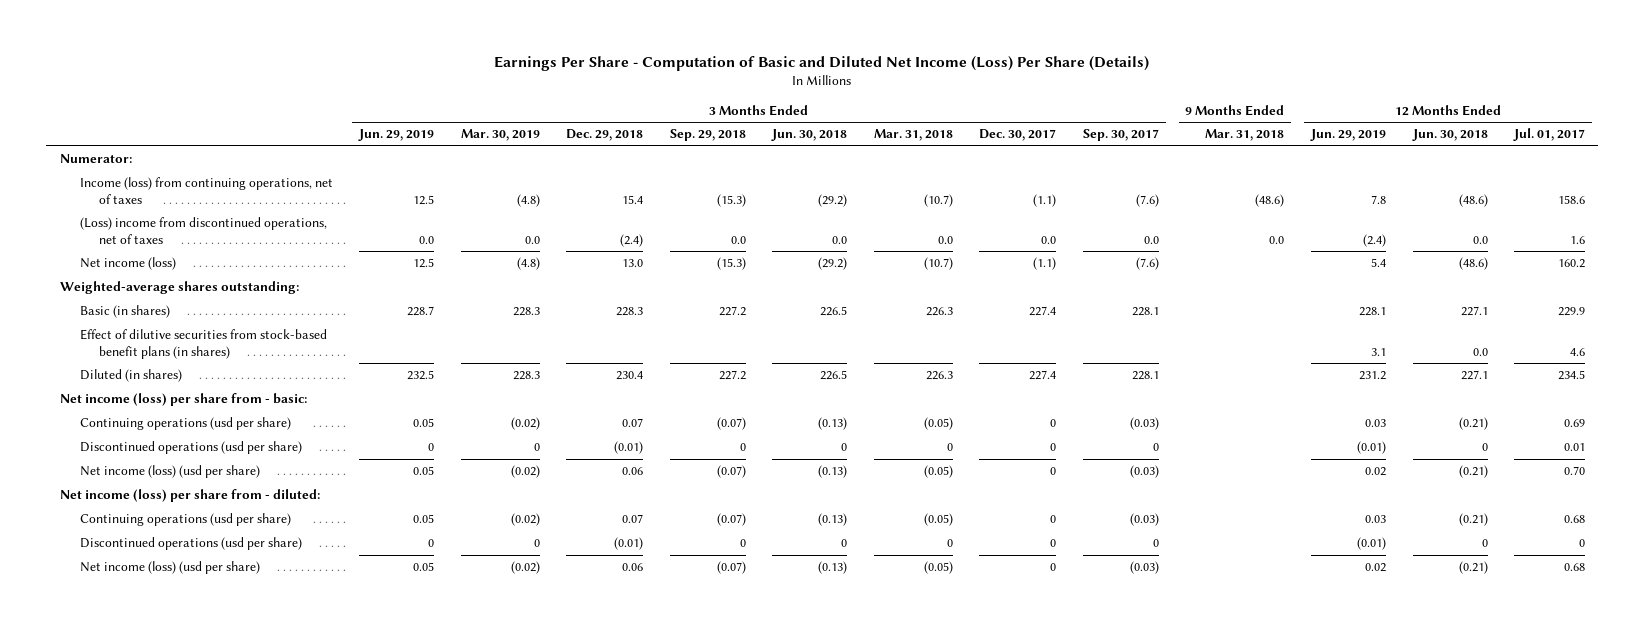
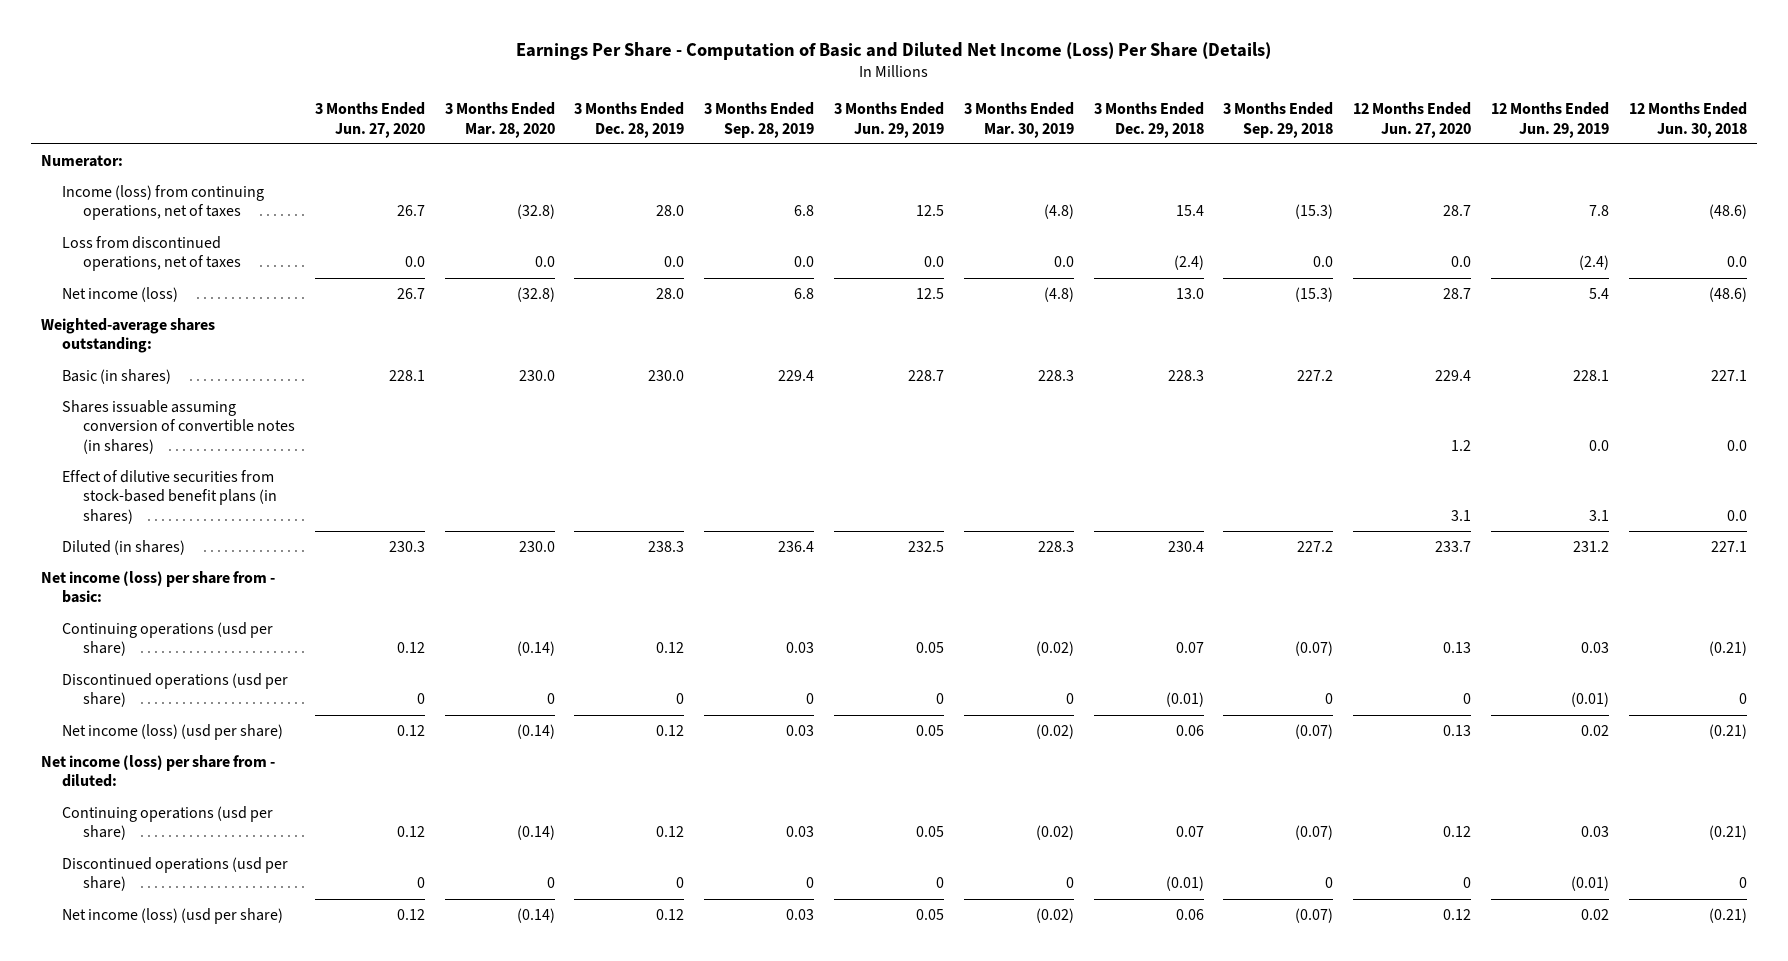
- | 3 Months Ended Jun. 29, 2019 | 3 Months Ended Mar. 30, 2019 | 3 Months Ended Dec. 29, 2018 | 3 Months Ended Sep. 29, 2018 | 3 Months Ended Jun. 30, 2018 | 3 Months Ended Mar. 31, 2018 | 3 Months Ended Dec. 30, 2017 | 3 Months Ended Sep. 30, 2017 | 9 Months Ended Mar. 31, 2018 | 12 Months Ended Jun. 29, 2019 | 12 Months Ended Jun. 30, 2018 | 12 Months Ended Jul. 01, 2017
+ | 3 Months Ended Jun. 27, 2020 | 3 Months Ended Mar. 28, 2020 | 3 Months Ended Dec. 28, 2019 | 3 Months Ended Sep. 28, 2019 | 3 Months Ended Jun. 29, 2019 | 3 Months Ended Mar. 30, 2019 | 3 Months Ended Dec. 29, 2018 | 3 Months Ended Sep. 29, 2018 | 12 Months Ended Jun. 27, 2020 | 12 Months Ended Jun. 29, 2019 | 12 Months Ended Jun. 30, 2018
- (Loss) income from discontinued operations, net of taxes | 0.0 | 0.0 | (2.4) | 0.0 | 0.0 | 0.0 | 0.0 | 0.0 | 0.0 | (2.4) | 0.0 | 1.6
+ Loss from discontinued operations, net of taxes | 0.0 | 0.0 | 0.0 | 0.0 | 0.0 | 0.0 | (2.4) | 0.0 | 0.0 | (2.4) | 0.0
+ Shares issuable assuming conversion of convertible notes (in shares) | | | | | | | | | 1.2 | 0.0 | 0.0

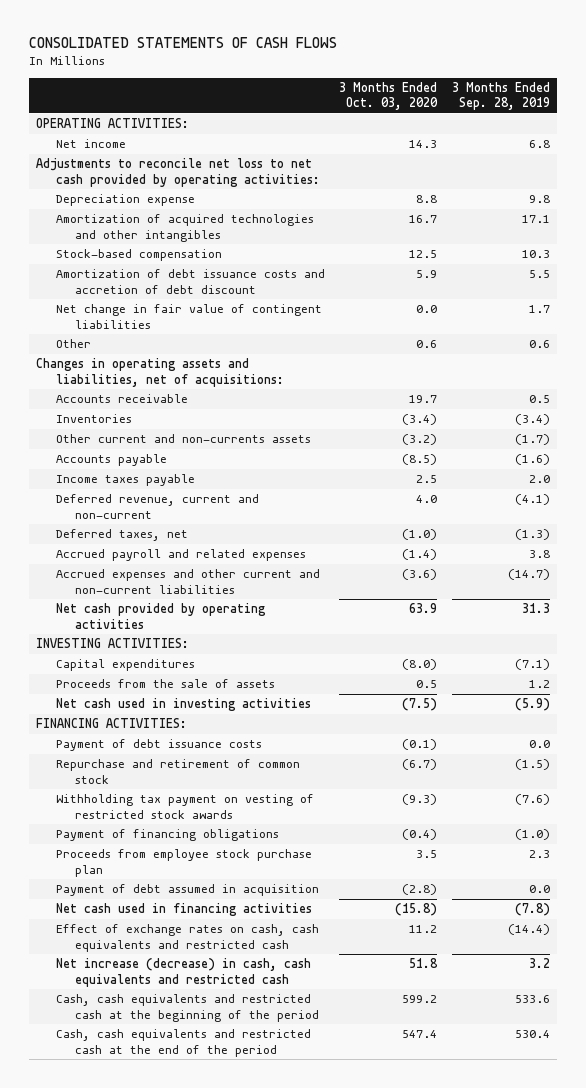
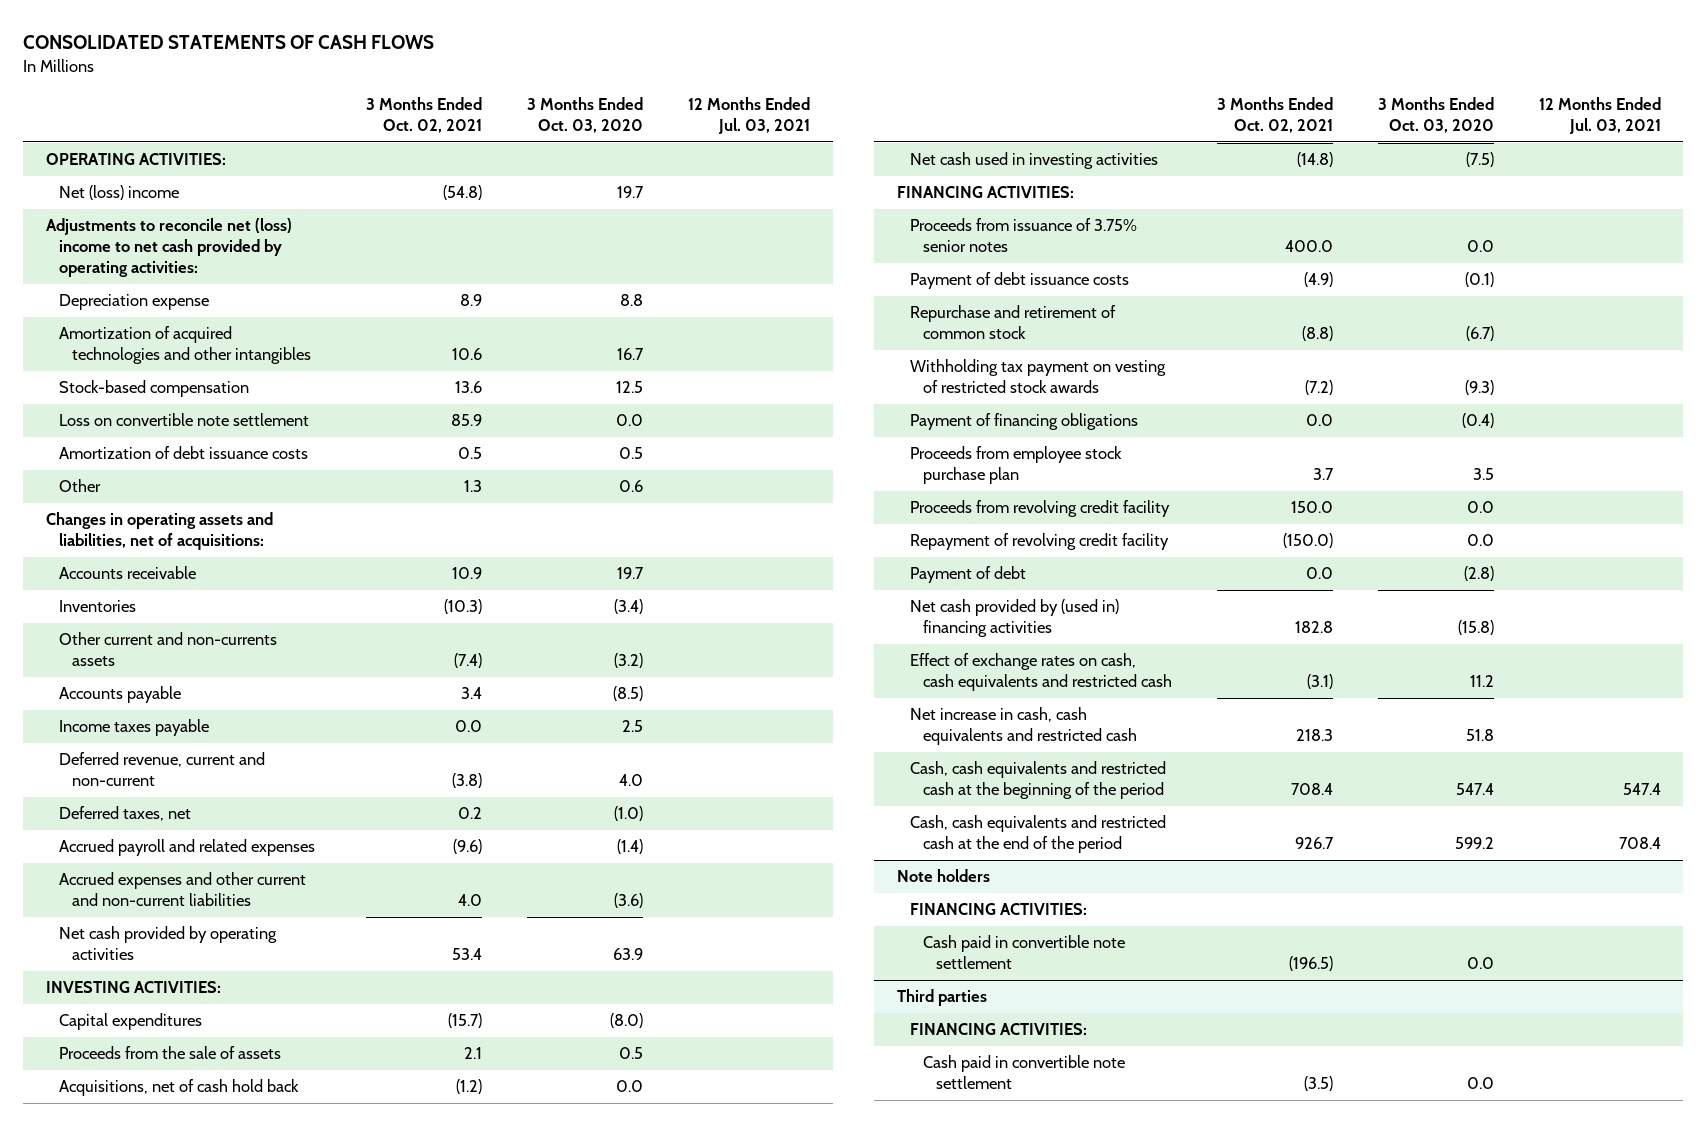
- | 3 Months Ended Oct. 03, 2020 | 3 Months Ended Sep. 28, 2019
+ | 3 Months Ended Oct. 02, 2021 | 3 Months Ended Oct. 03, 2020 | 12 Months Ended Jul. 03, 2021
- Net income | 14.3 | 6.8
- Adjustments to reconcile net loss to net cash provided by operating activities:
+ Net (loss) income | (54.8) | 19.7 |
+ Adjustments to reconcile net (loss) income to net cash provided by operating activities:
- Amortization of debt issuance costs and accretion of debt discount | 5.9 | 5.5
- Net change in fair value of contingent liabilities | 0.0 | 1.7
+ Loss on convertible note settlement | 85.9 | 0.0 |
+ Amortization of debt issuance costs | 0.5 | 0.5 |
+ Acquisitions, net of cash hold back | (1.2) | 0.0 |
+ Proceeds from issuance of 3.75% senior notes | 400.0 | 0.0 |
- Payment of debt assumed in acquisition | (2.8) | 0.0
- Net cash used in financing activities | (15.8) | (7.8)
+ Proceeds from revolving credit facility | 150.0 | 0.0 |
+ Repayment of revolving credit facility | (150.0) | 0.0 |
+ Payment of debt | 0.0 | (2.8) |
+ Net cash provided by (used in) financing activities | 182.8 | (15.8) |
- Net increase (decrease) in cash, cash equivalents and restricted cash | 51.8 | 3.2
- Cash, cash equivalents and restricted cash at the beginning of the period | 599.2 | 533.6
- Cash, cash equivalents and restricted cash at the end of the period | 547.4 | 530.4
+ Net increase in cash, cash equivalents and restricted cash | 218.3 | 51.8 |
+ Cash, cash equivalents and restricted cash at the beginning of the period | 708.4 | 547.4 | 547.4
+ Cash, cash equivalents and restricted cash at the end of the period | 926.7 | 599.2 | 708.4
+ Note holders
+ FINANCING ACTIVITIES:
+ Cash paid in convertible note settlement | (196.5) | 0.0 |
+ Third parties
+ FINANCING ACTIVITIES:
+ Cash paid in convertible note settlement | (3.5) | 0.0 |

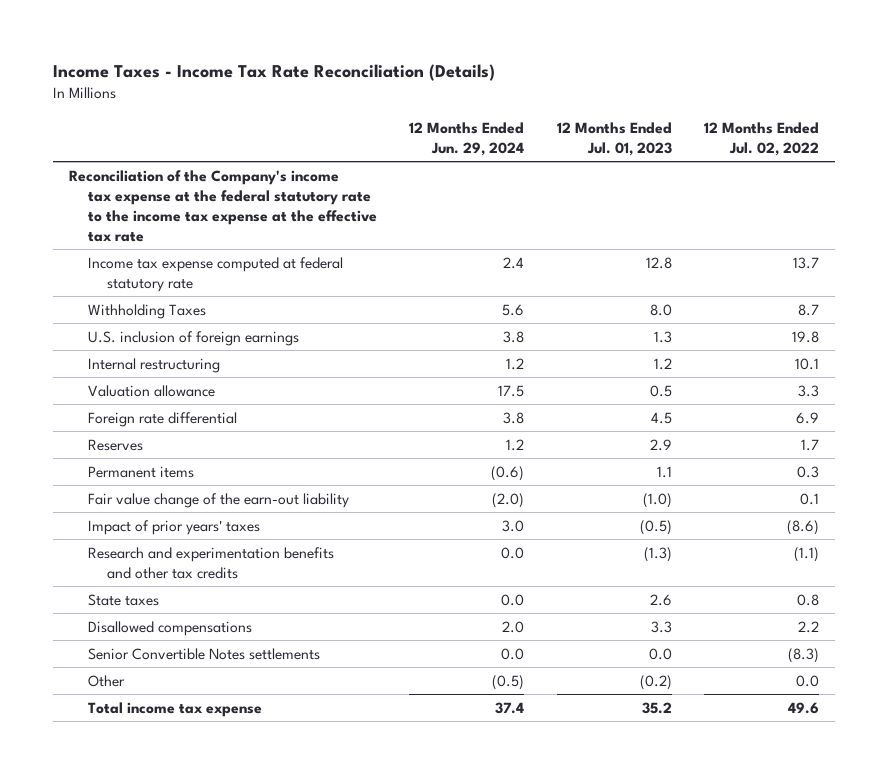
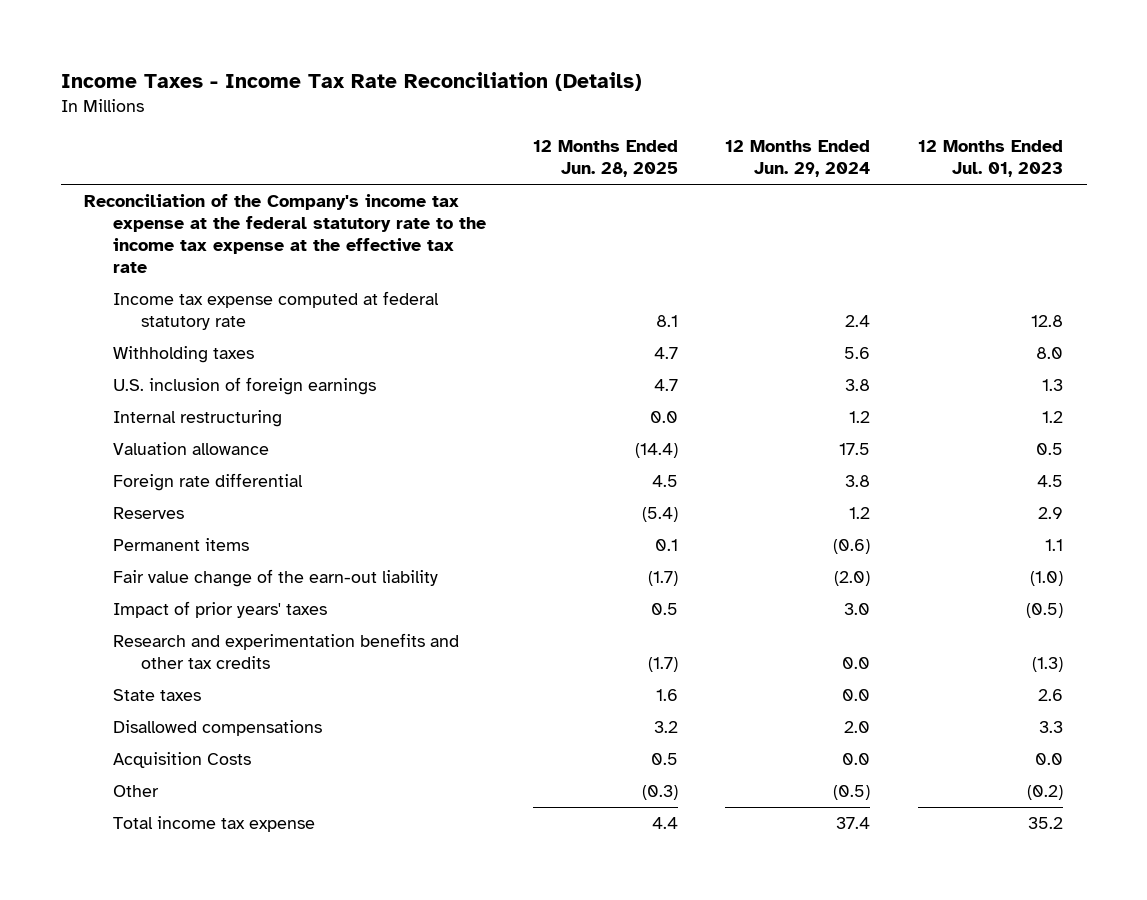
- | 12 Months Ended Jun. 29, 2024 | 12 Months Ended Jul. 01, 2023 | 12 Months Ended Jul. 02, 2022
+ | 12 Months Ended Jun. 28, 2025 | 12 Months Ended Jun. 29, 2024 | 12 Months Ended Jul. 01, 2023
- Withholding Taxes | 5.6 | 8.0 | 8.7
+ Withholding taxes | 4.7 | 5.6 | 8.0
- Senior Convertible Notes settlements | 0.0 | 0.0 | (8.3)
+ Acquisition Costs | 0.5 | 0.0 | 0.0

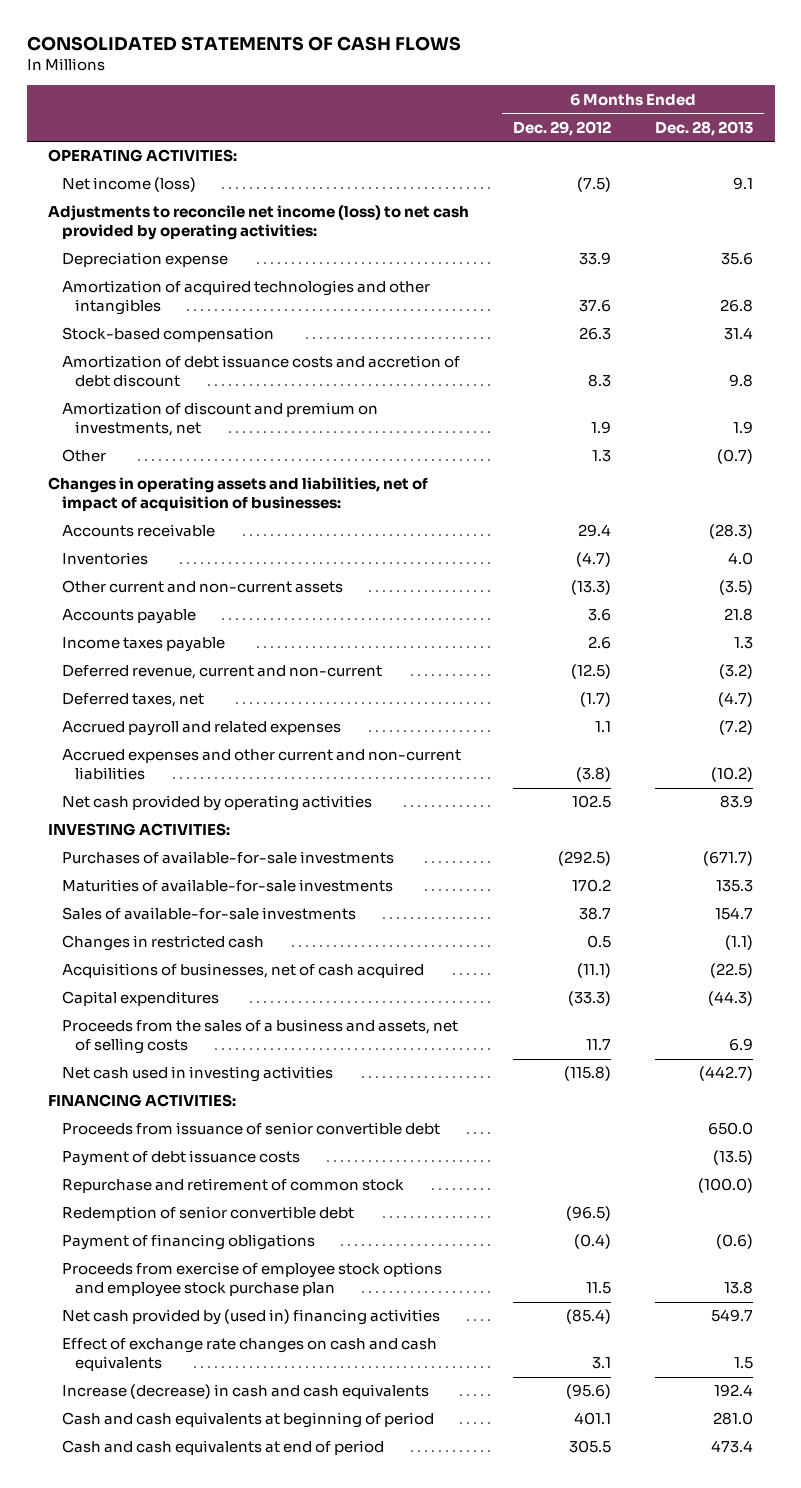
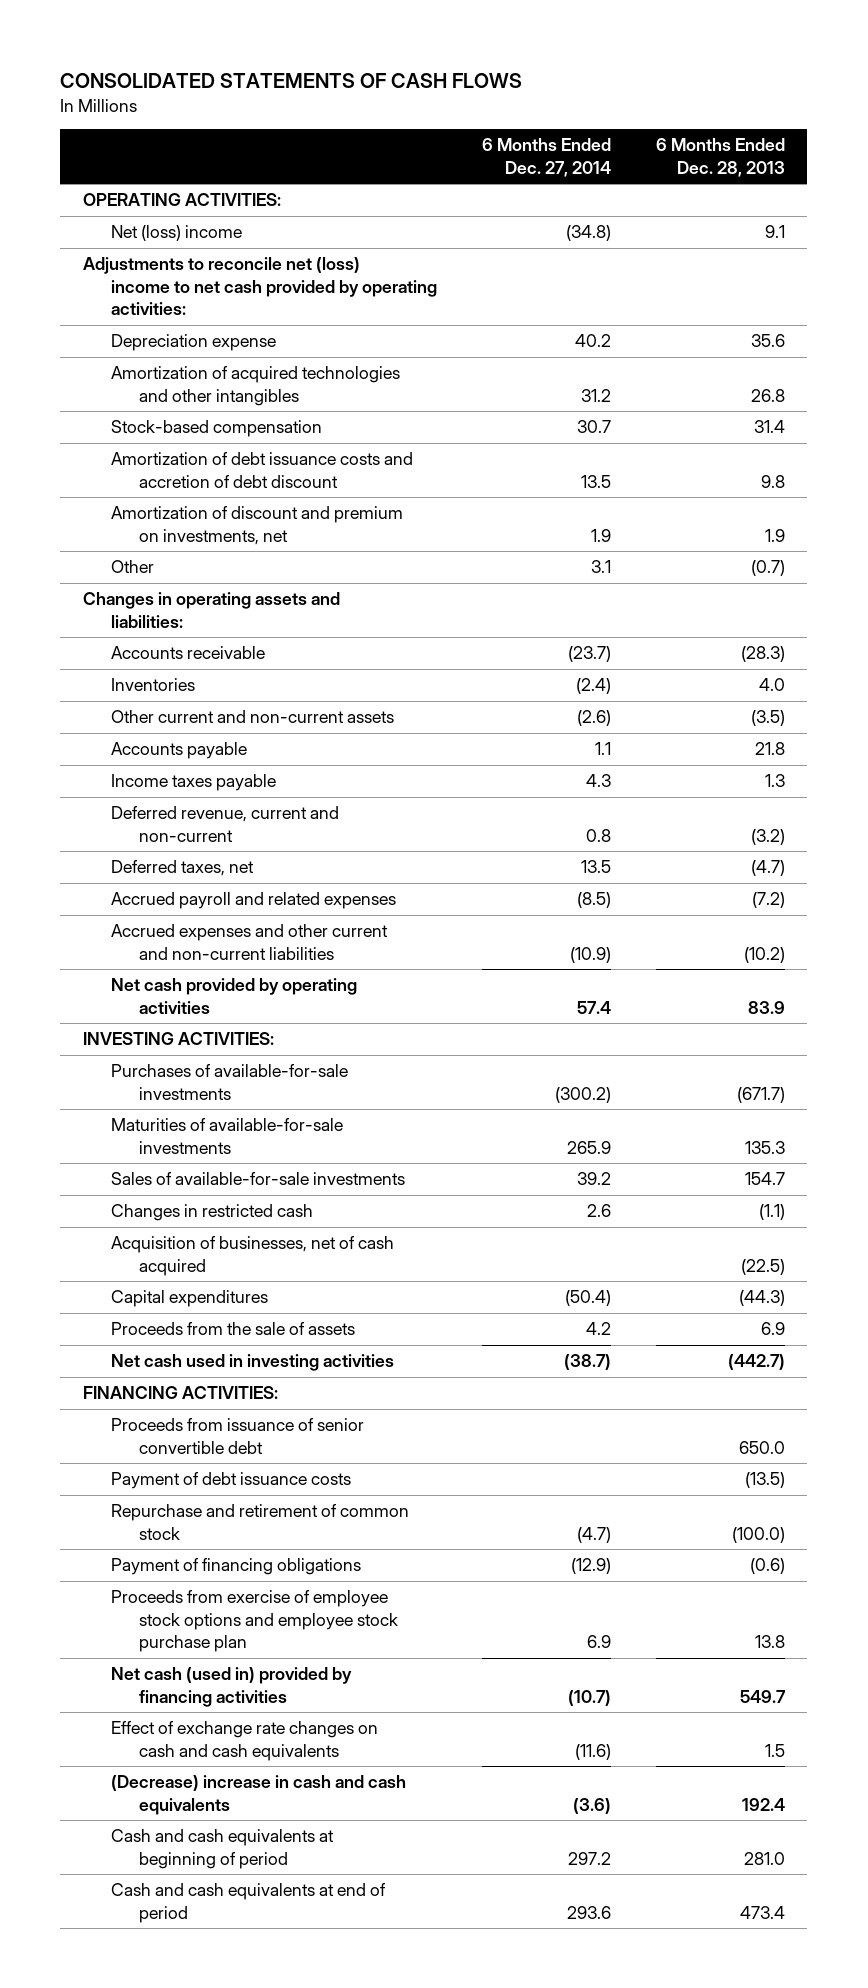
- | 6 Months Ended Dec. 29, 2012 | 6 Months Ended Dec. 28, 2013
+ | 6 Months Ended Dec. 27, 2014 | 6 Months Ended Dec. 28, 2013
- Net income (loss) | (7.5) | 9.1
- Adjustments to reconcile net income (loss) to net cash provided by operating activities:
+ Net (loss) income | (34.8) | 9.1
+ Adjustments to reconcile net (loss) income to net cash provided by operating activities:
- Changes in operating assets and liabilities, net of impact of acquisition of businesses:
+ Changes in operating assets and liabilities:
- Acquisitions of businesses, net of cash acquired | (11.1) | (22.5)
+ Acquisition of businesses, net of cash acquired | | (22.5)
- Proceeds from the sales of a business and assets, net of selling costs | 11.7 | 6.9
+ Proceeds from the sale of assets | 4.2 | 6.9
- Redemption of senior convertible debt | (96.5) |
- Net cash provided by (used in) financing activities | (85.4) | 549.7
+ Net cash (used in) provided by financing activities | (10.7) | 549.7
- Increase (decrease) in cash and cash equivalents | (95.6) | 192.4
+ (Decrease) increase in cash and cash equivalents | (3.6) | 192.4

